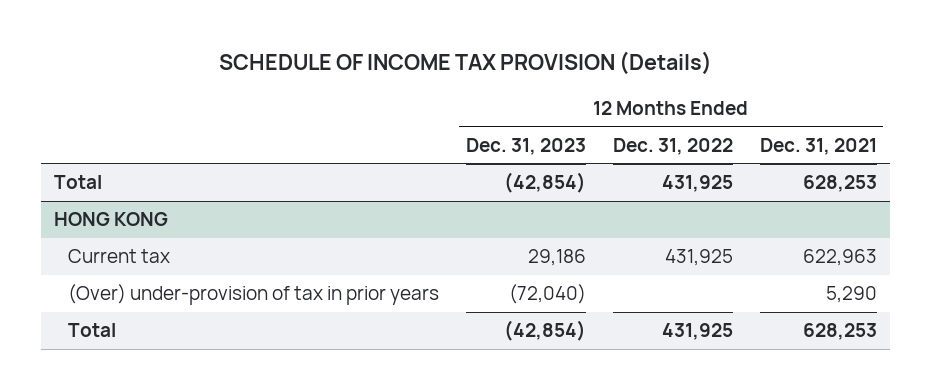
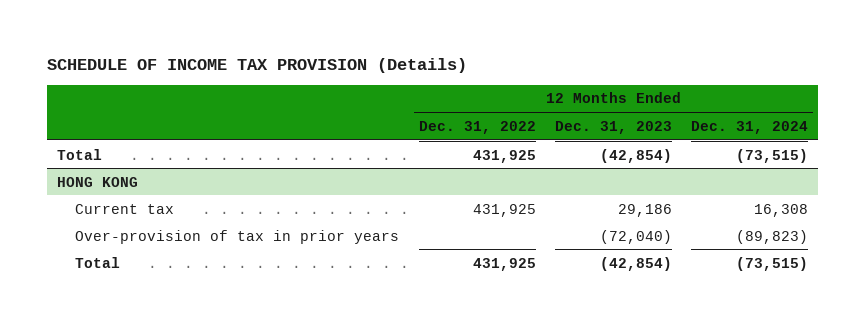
- | 12 Months Ended Dec. 31, 2023 | 12 Months Ended Dec. 31, 2022 | 12 Months Ended Dec. 31, 2021
+ | 12 Months Ended Dec. 31, 2022 | 12 Months Ended Dec. 31, 2023 | 12 Months Ended Dec. 31, 2024
@ HONG KONG
- (Over) under-provision of tax in prior years | (72,040) | | 5,290
+ Over-provision of tax in prior years | | (72,040) | (89,823)

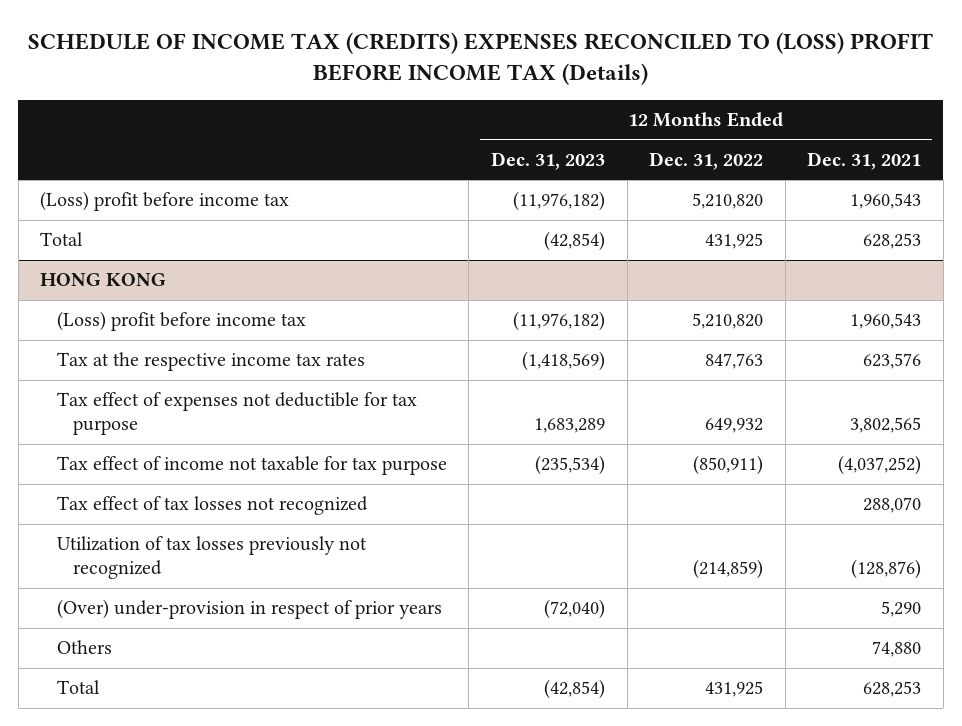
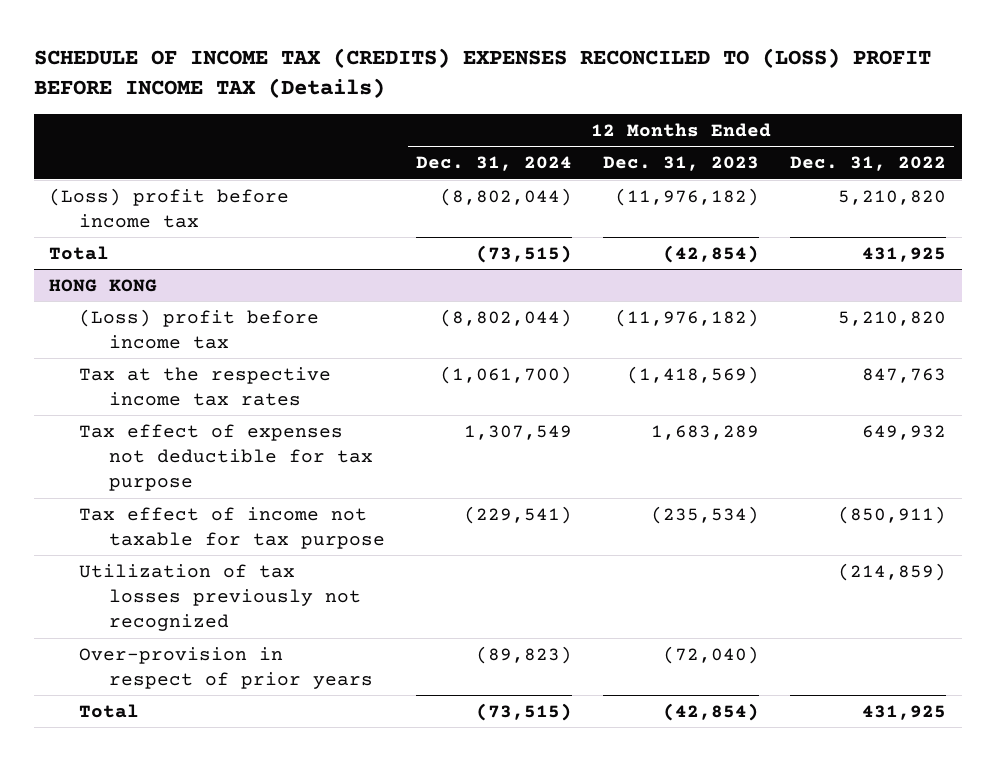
- | 12 Months Ended Dec. 31, 2023 | 12 Months Ended Dec. 31, 2022 | 12 Months Ended Dec. 31, 2021
+ | 12 Months Ended Dec. 31, 2024 | 12 Months Ended Dec. 31, 2023 | 12 Months Ended Dec. 31, 2022
@ HONG KONG
- Tax effect of tax losses not recognized | | | 288,070
- (Over) under-provision in respect of prior years | (72,040) | | 5,290
- Others | | | 74,880
+ Over-provision in respect of prior years | (89,823) | (72,040) |

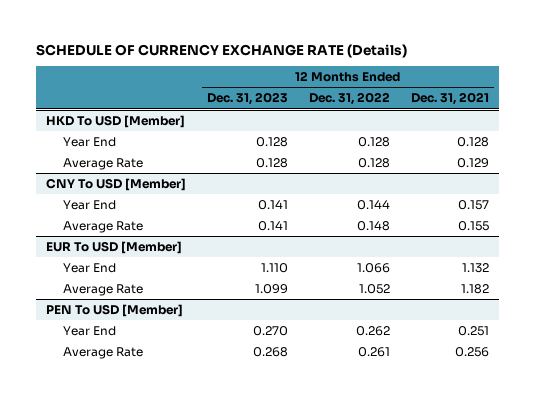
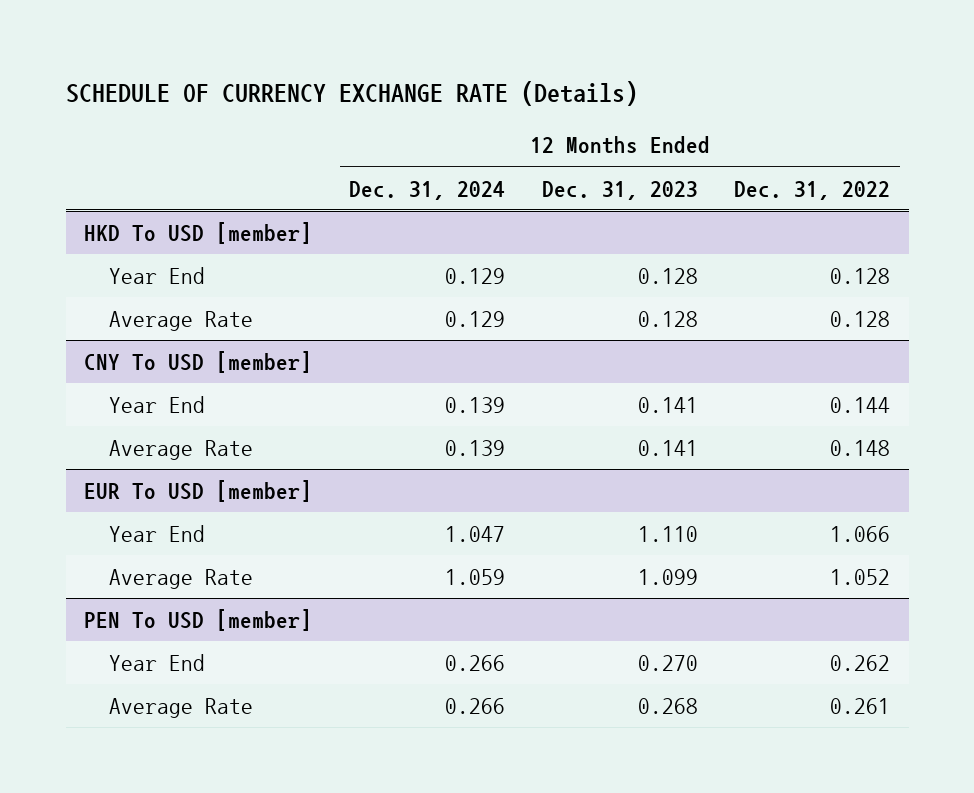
- | 12 Months Ended Dec. 31, 2023 | 12 Months Ended Dec. 31, 2022 | 12 Months Ended Dec. 31, 2021
+ | 12 Months Ended Dec. 31, 2024 | 12 Months Ended Dec. 31, 2023 | 12 Months Ended Dec. 31, 2022
- HKD To USD [Member]
+ HKD To USD [member]
- CNY To USD [Member]
+ CNY To USD [member]
- EUR To USD [Member]
+ EUR To USD [member]
- PEN To USD [Member]
+ PEN To USD [member]

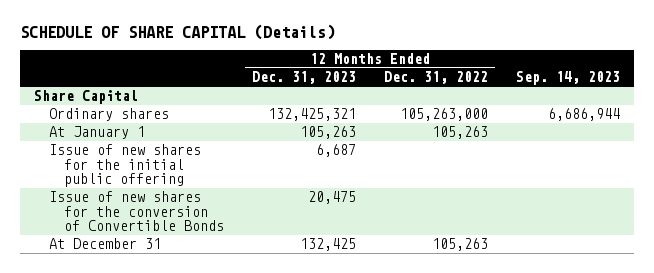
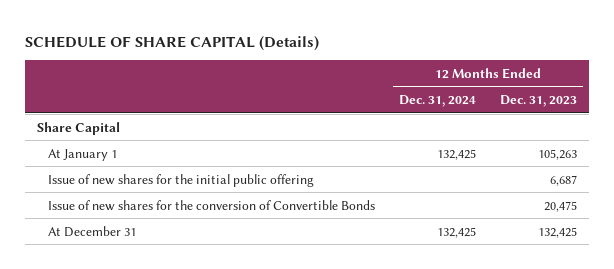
- | 12 Months Ended Dec. 31, 2023 | 12 Months Ended Dec. 31, 2022 | Sep. 14, 2023
+ | 12 Months Ended Dec. 31, 2024 | 12 Months Ended Dec. 31, 2023
- Ordinary shares | 132,425,321 | 105,263,000 | 6,686,944

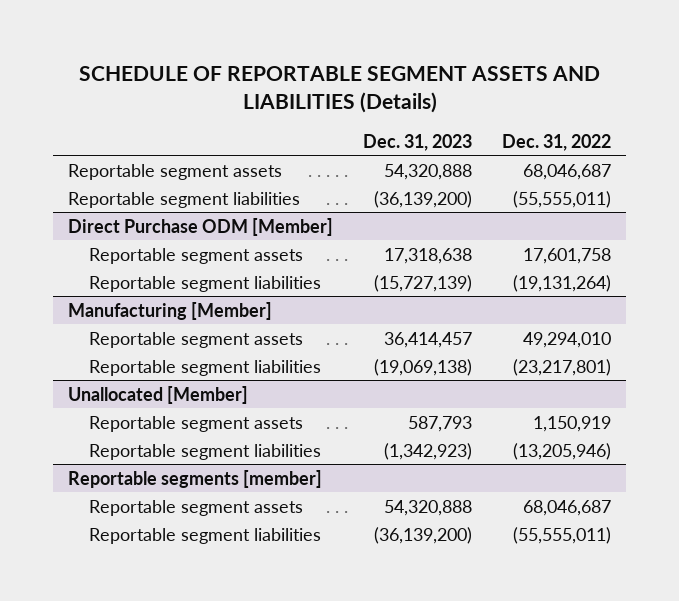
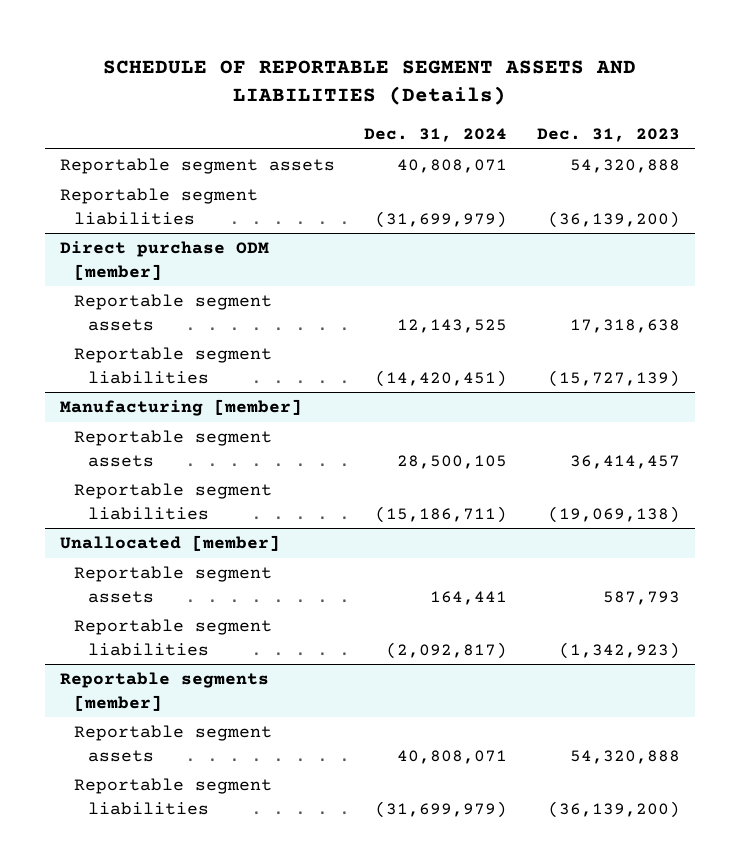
- | Dec. 31, 2023 | Dec. 31, 2022
+ | Dec. 31, 2024 | Dec. 31, 2023
- Direct Purchase ODM [Member]
+ Direct purchase ODM [member]
- Manufacturing [Member]
+ Manufacturing [member]
- Unallocated [Member]
+ Unallocated [member]

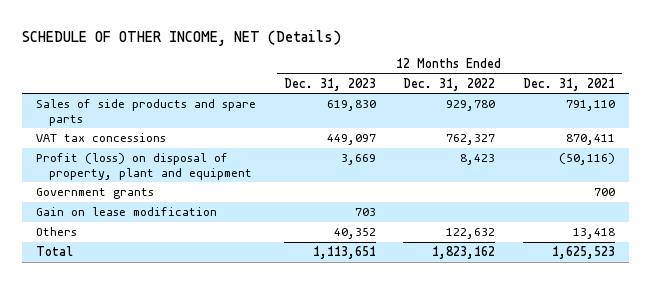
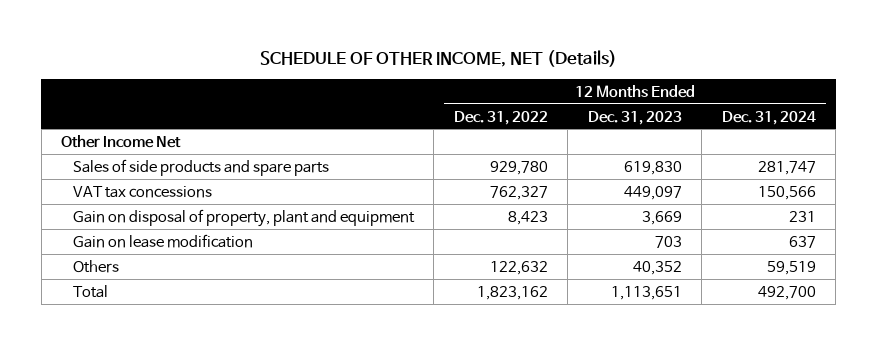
- | 12 Months Ended Dec. 31, 2023 | 12 Months Ended Dec. 31, 2022 | 12 Months Ended Dec. 31, 2021
+ | 12 Months Ended Dec. 31, 2022 | 12 Months Ended Dec. 31, 2023 | 12 Months Ended Dec. 31, 2024
+ Other Income Net
- Profit (loss) on disposal of property, plant and equipment | 3,669 | 8,423 | (50,116)
- Government grants | | | 700
+ Gain on disposal of property, plant and equipment | 8,423 | 3,669 | 231

